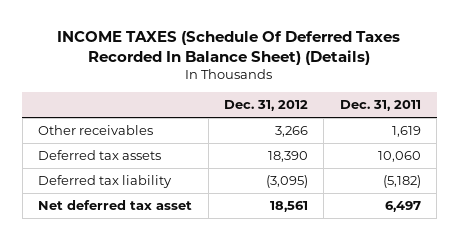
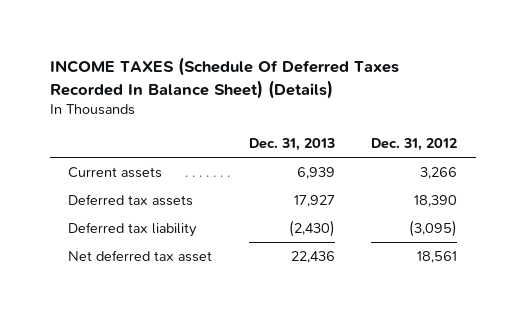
- | Dec. 31, 2012 | Dec. 31, 2011
+ | Dec. 31, 2013 | Dec. 31, 2012
- Other receivables | 3,266 | 1,619
+ Current assets | 6,939 | 3,266

